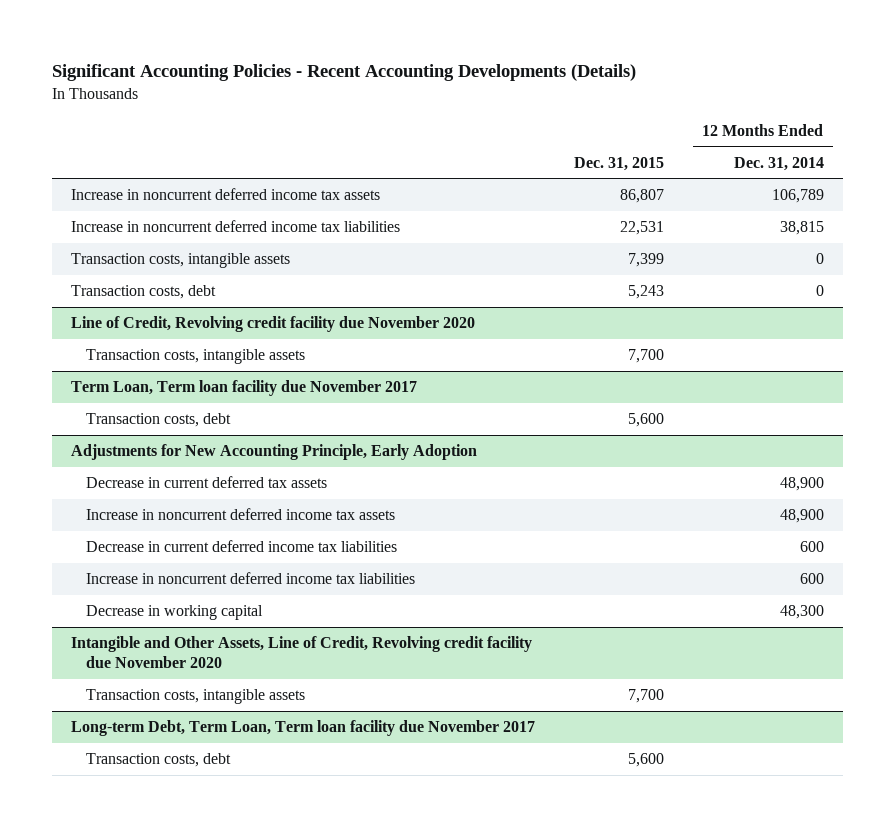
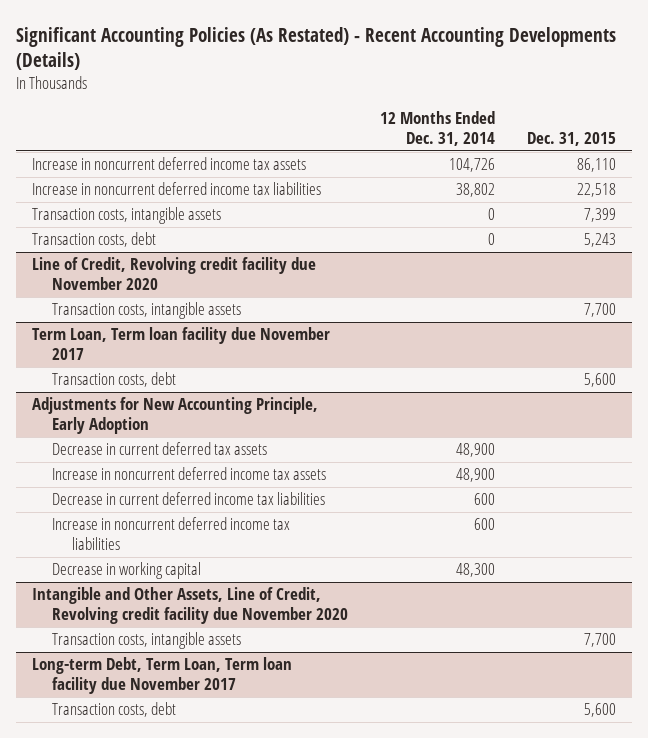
- Significant Accounting Policies - Recent Accounting Developments (Details)
+ Significant Accounting Policies (As Restated) - Recent Accounting Developments (Details)
- | Dec. 31, 2015 | 12 Months Ended Dec. 31, 2014
+ | 12 Months Ended Dec. 31, 2014 | Dec. 31, 2015
- Increase in noncurrent deferred income tax assets | 86,807 | 106,789
- Increase in noncurrent deferred income tax liabilities | 22,531 | 38,815
+ Increase in noncurrent deferred income tax assets | 104,726 | 86,110
+ Increase in noncurrent deferred income tax liabilities | 38,802 | 22,518

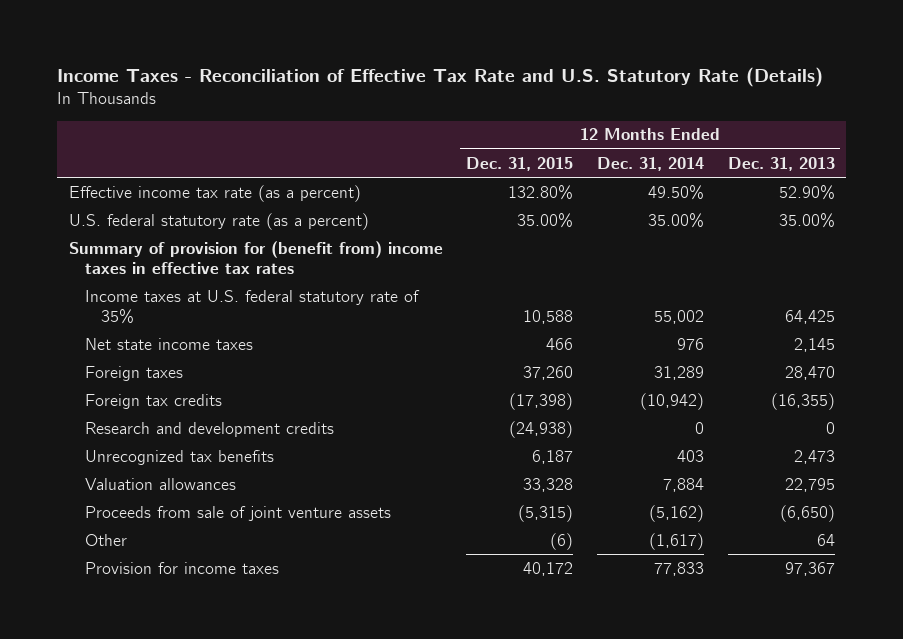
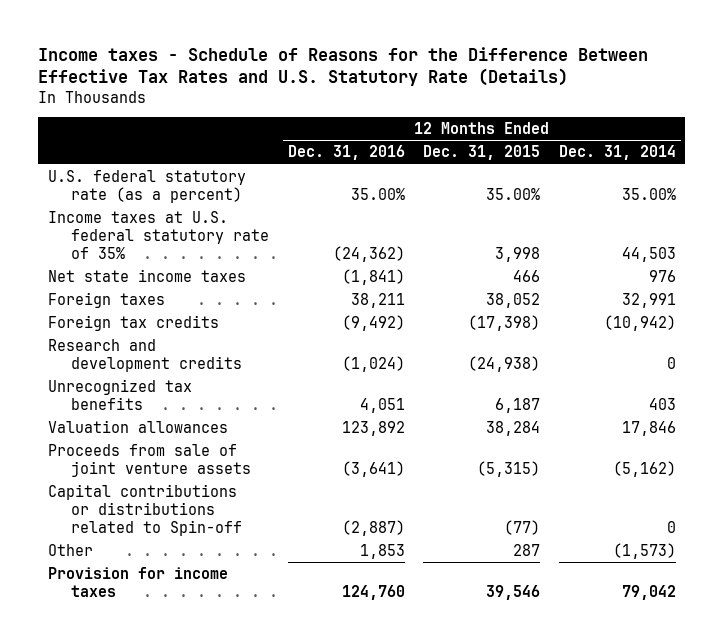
- Income Taxes - Reconciliation of Effective Tax Rate and U.S. Statutory Rate (Details)
+ Income taxes - Schedule of Reasons for the Difference Between Effective Tax Rates and U.S. Statutory Rate (Details)
- | 12 Months Ended Dec. 31, 2015 | 12 Months Ended Dec. 31, 2014 | 12 Months Ended Dec. 31, 2013
+ | 12 Months Ended Dec. 31, 2016 | 12 Months Ended Dec. 31, 2015 | 12 Months Ended Dec. 31, 2014
- Effective income tax rate (as a percent) | 132.80% | 49.50% | 52.90%
- Summary of provision for (benefit from) income taxes in effective tax rates
- Income taxes at U.S. federal statutory rate of 35% | 10,588 | 55,002 | 64,425
+ Income taxes at U.S. federal statutory rate of 35% | (24,362) | 3,998 | 44,503
- Foreign taxes | 37,260 | 31,289 | 28,470
+ Foreign taxes | 38,211 | 38,052 | 32,991
- Valuation allowances | 33,328 | 7,884 | 22,795
+ Valuation allowances | 123,892 | 38,284 | 17,846
- Other | (6) | (1,617) | 64
- Provision for income taxes | 40,172 | 77,833 | 97,367
+ Capital contributions or distributions related to Spin-off | (2,887) | (77) | 0
+ Other | 1,853 | 287 | (1,573)
+ Provision for income taxes | 124,760 | 39,546 | 79,042

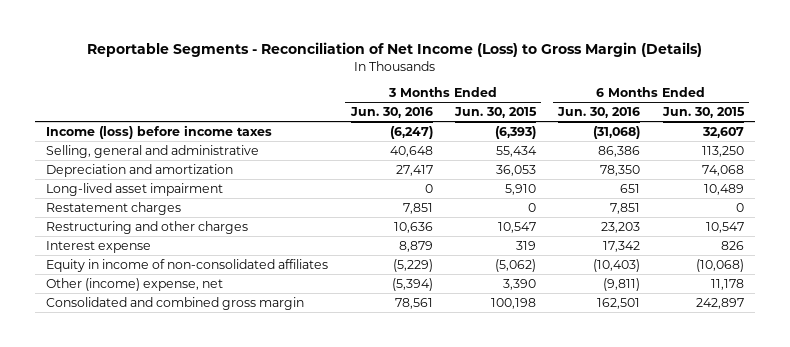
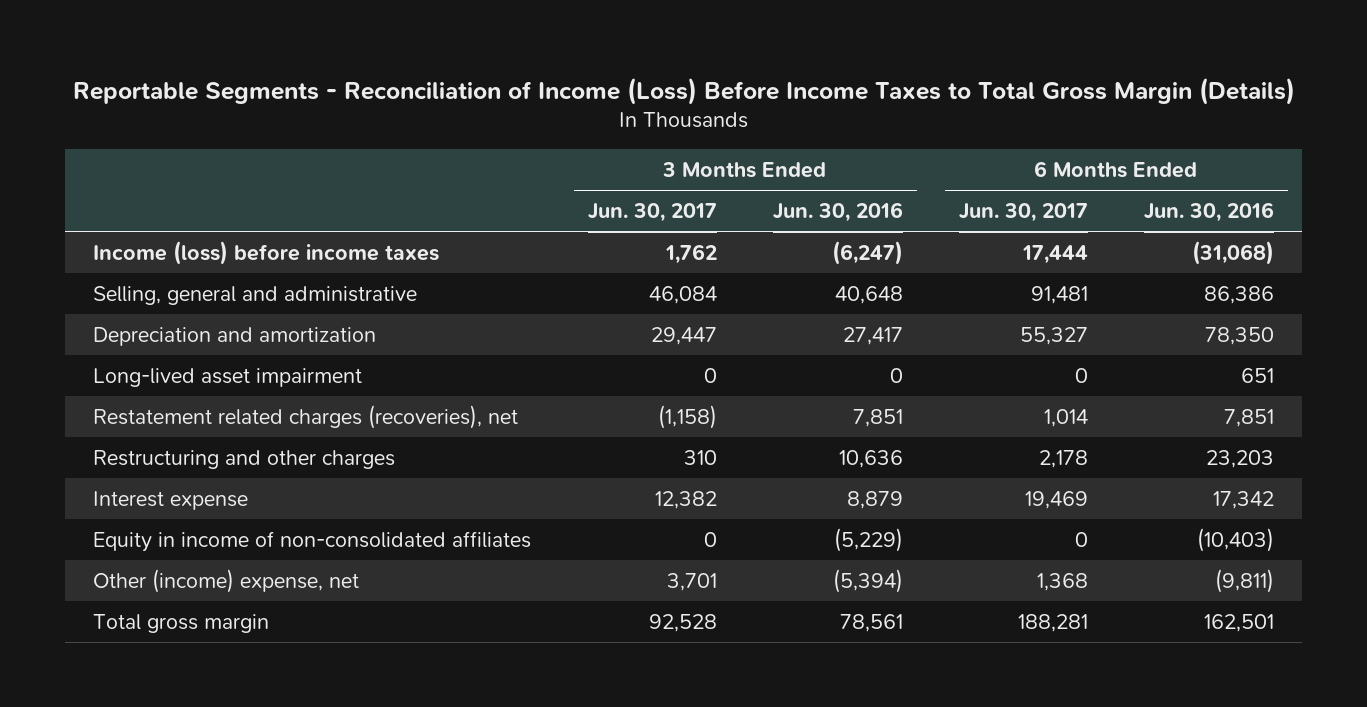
- Reportable Segments - Reconciliation of Net Income (Loss) to Gross Margin (Details)
+ Reportable Segments - Reconciliation of Income (Loss) Before Income Taxes to Total Gross Margin (Details)
- | 3 Months Ended Jun. 30, 2016 | 3 Months Ended Jun. 30, 2015 | 6 Months Ended Jun. 30, 2016 | 6 Months Ended Jun. 30, 2015
+ | 3 Months Ended Jun. 30, 2017 | 3 Months Ended Jun. 30, 2016 | 6 Months Ended Jun. 30, 2017 | 6 Months Ended Jun. 30, 2016
- Restatement charges | 7,851 | 0 | 7,851 | 0
+ Restatement related charges (recoveries), net | (1,158) | 7,851 | 1,014 | 7,851
- Consolidated and combined gross margin | 78,561 | 100,198 | 162,501 | 242,897
+ Total gross margin | 92,528 | 78,561 | 188,281 | 162,501

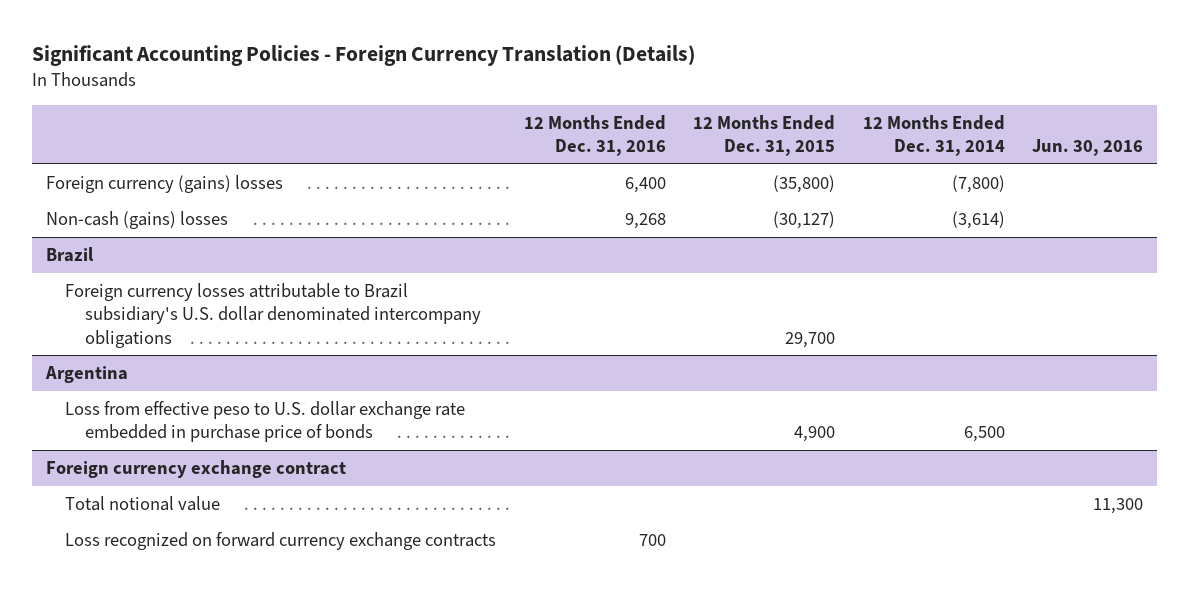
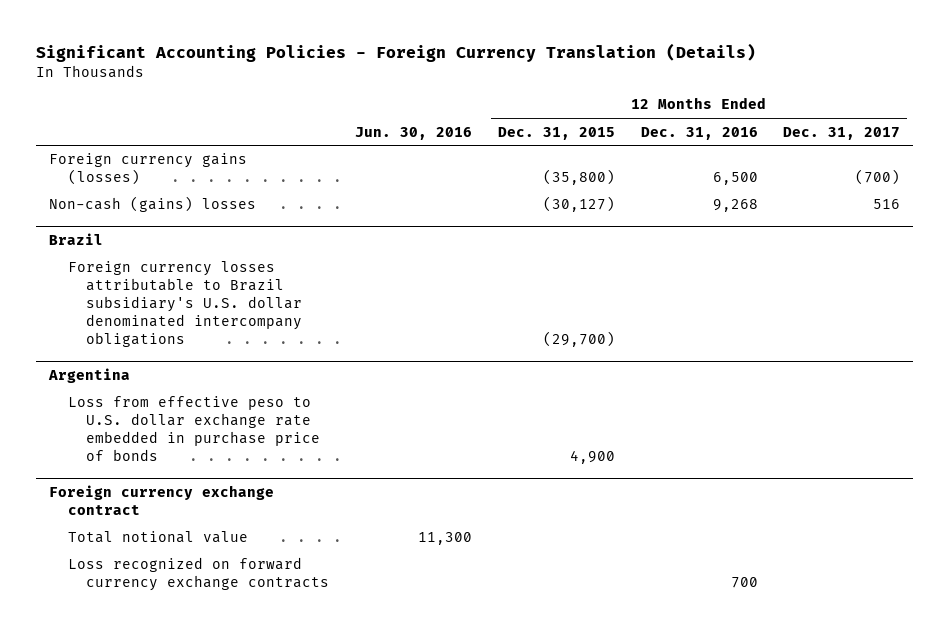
- | 12 Months Ended Dec. 31, 2016 | 12 Months Ended Dec. 31, 2015 | 12 Months Ended Dec. 31, 2014 | Jun. 30, 2016
+ | Jun. 30, 2016 | 12 Months Ended Dec. 31, 2015 | 12 Months Ended Dec. 31, 2016 | 12 Months Ended Dec. 31, 2017
- Foreign currency (gains) losses | 6,400 | (35,800) | (7,800) |
+ Foreign currency gains (losses) | | (35,800) | 6,500 | (700)
@ Brazil
- Foreign currency losses attributable to Brazil subsidiary's U.S. dollar denominated intercompany obligations | | 29,700 | |
+ Foreign currency losses attributable to Brazil subsidiary's U.S. dollar denominated intercompany obligations | | (29,700) | |

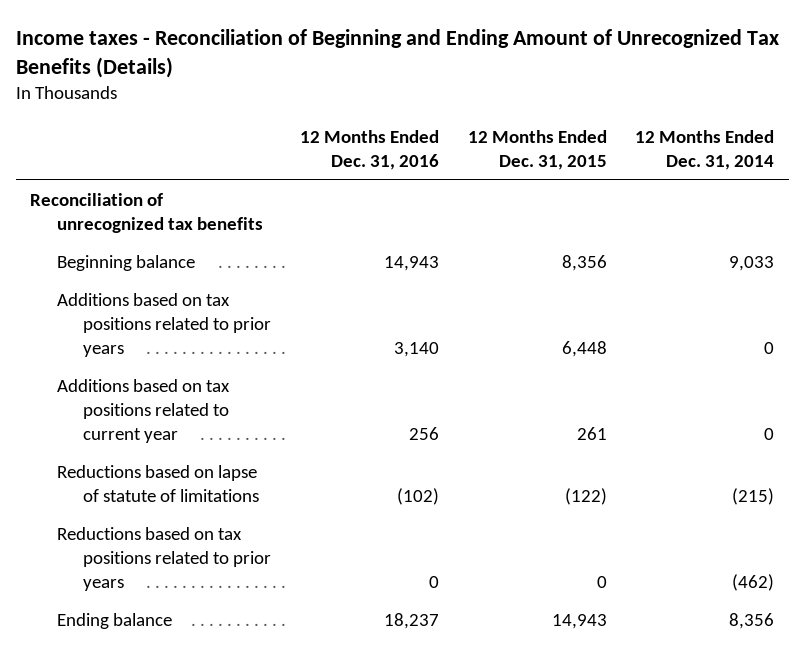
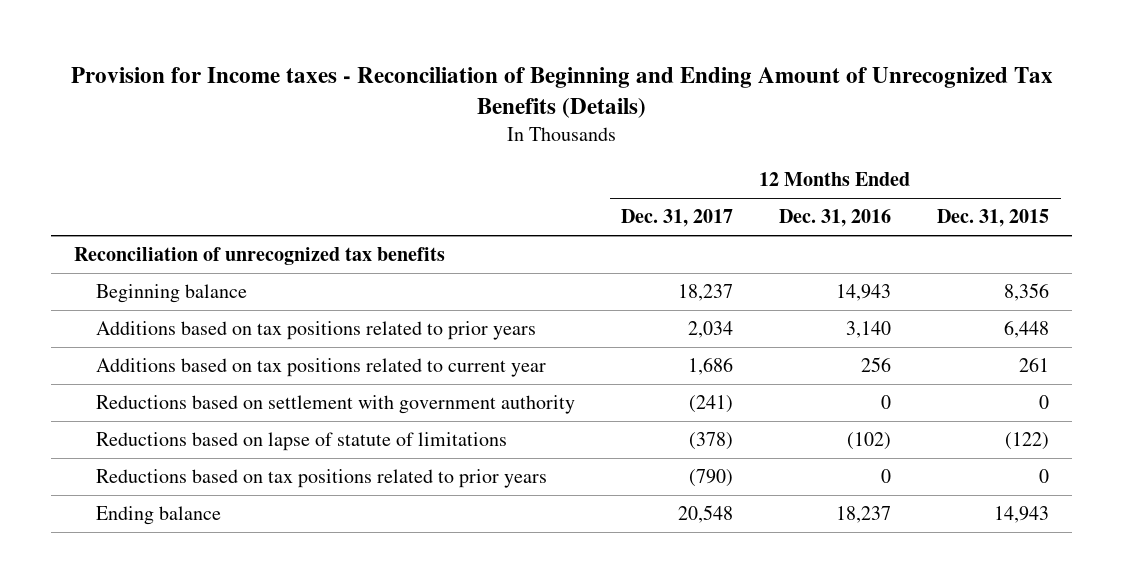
- Income taxes - Reconciliation of Beginning and Ending Amount of Unrecognized Tax Benefits (Details)
+ Provision for Income taxes - Reconciliation of Beginning and Ending Amount of Unrecognized Tax Benefits (Details)
- | 12 Months Ended Dec. 31, 2016 | 12 Months Ended Dec. 31, 2015 | 12 Months Ended Dec. 31, 2014
+ | 12 Months Ended Dec. 31, 2017 | 12 Months Ended Dec. 31, 2016 | 12 Months Ended Dec. 31, 2015
+ Reductions based on settlement with government authority | (241) | 0 | 0

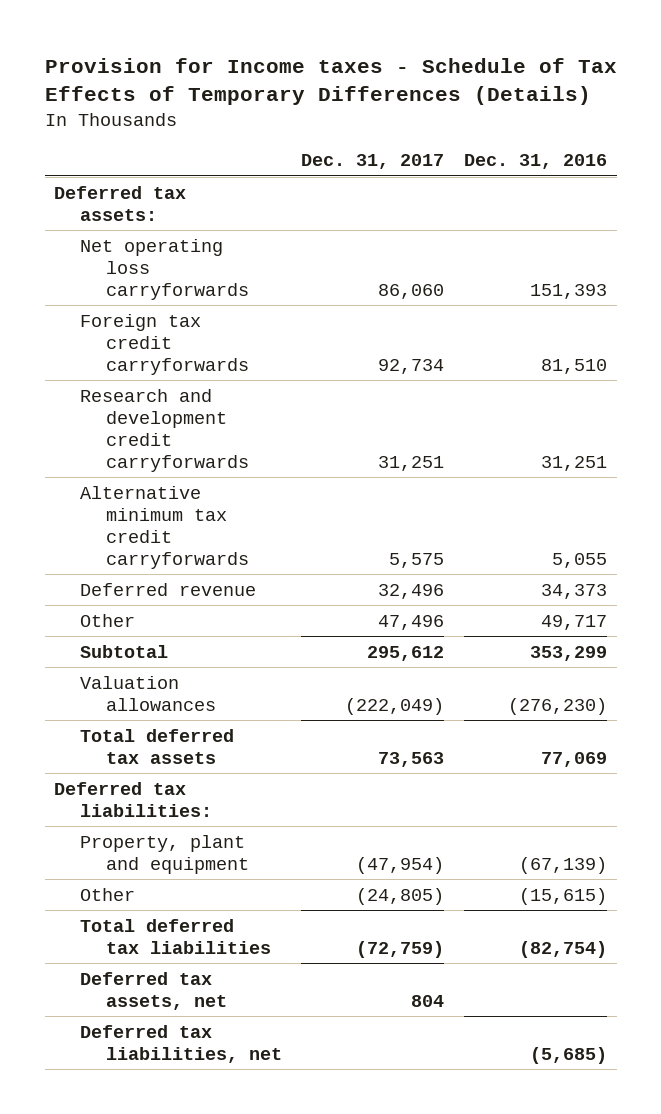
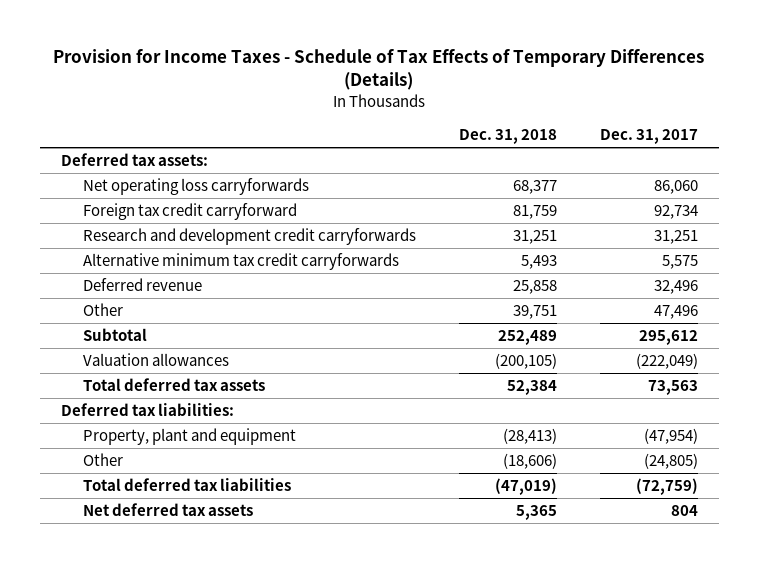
- Provision for Income taxes - Schedule of Tax Effects of Temporary Differences (Details)
+ Provision for Income Taxes - Schedule of Tax Effects of Temporary Differences (Details)
- | Dec. 31, 2017 | Dec. 31, 2016
+ | Dec. 31, 2018 | Dec. 31, 2017
- Foreign tax credit carryforwards | 92,734 | 81,510
+ Foreign tax credit carryforward | 81,759 | 92,734
- Deferred tax assets, net | 804 |
- Deferred tax liabilities, net | | (5,685)
+ Net deferred tax assets | 5,365 | 804

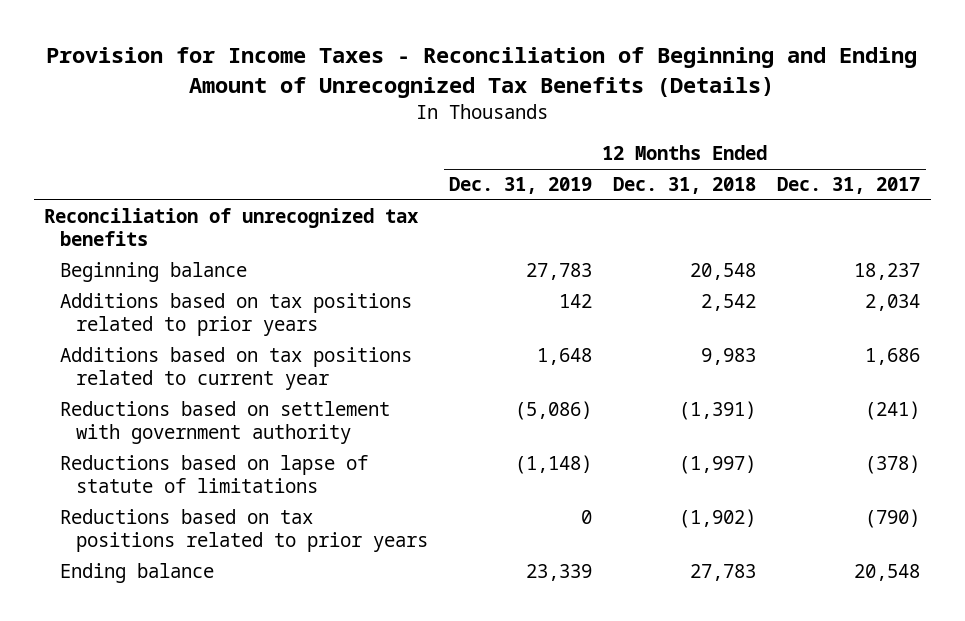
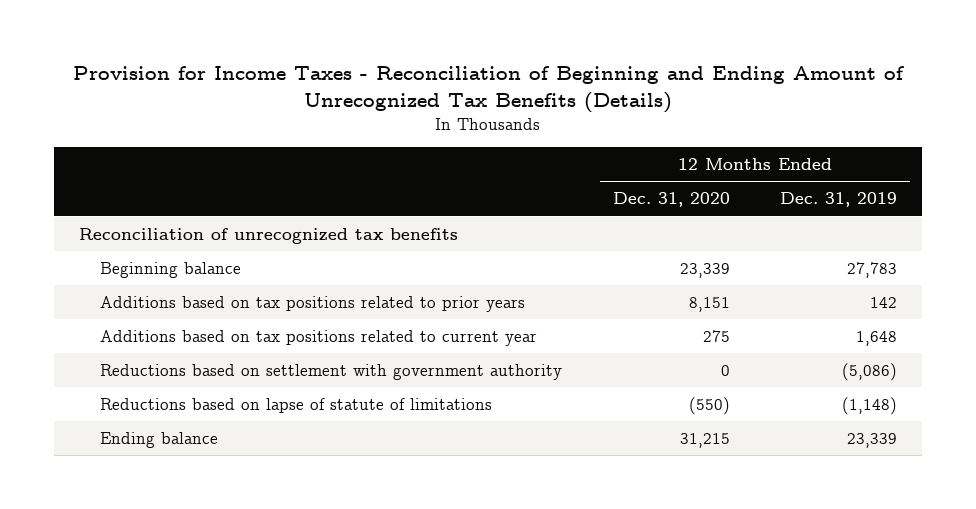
- | 12 Months Ended Dec. 31, 2019 | 12 Months Ended Dec. 31, 2018 | 12 Months Ended Dec. 31, 2017
+ | 12 Months Ended Dec. 31, 2020 | 12 Months Ended Dec. 31, 2019
- Reductions based on tax positions related to prior years | 0 | (1,902) | (790)

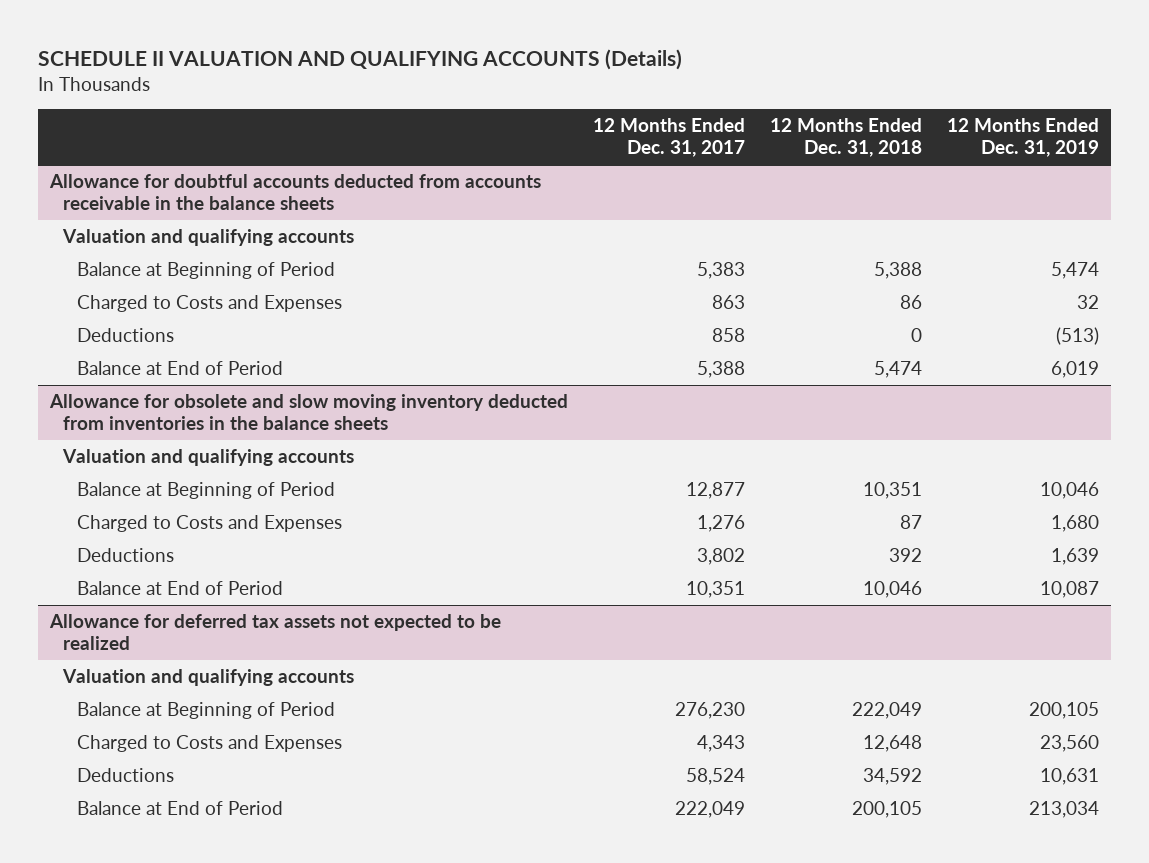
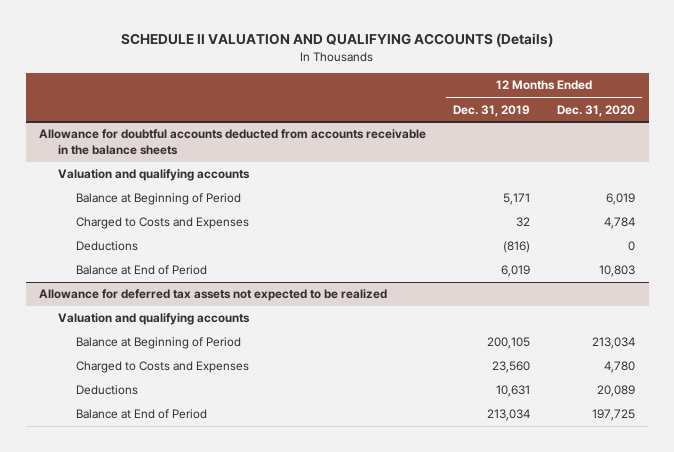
- | 12 Months Ended Dec. 31, 2017 | 12 Months Ended Dec. 31, 2018 | 12 Months Ended Dec. 31, 2019
+ | 12 Months Ended Dec. 31, 2019 | 12 Months Ended Dec. 31, 2020
@ Allowance for doubtful accounts deducted from accounts receivable in the balance sheets
- Balance at Beginning of Period | 5,383 | 5,388 | 5,474
+ Balance at Beginning of Period | 5,171 | 6,019
- Deductions | 858 | 0 | (513)
+ Deductions | (816) | 0
- Allowance for obsolete and slow moving inventory deducted from inventories in the balance sheets
- Valuation and qualifying accounts
- Balance at Beginning of Period | 12,877 | 10,351 | 10,046
- Charged to Costs and Expenses | 1,276 | 87 | 1,680
- Deductions | 3,802 | 392 | 1,639
- Balance at End of Period | 10,351 | 10,046 | 10,087

